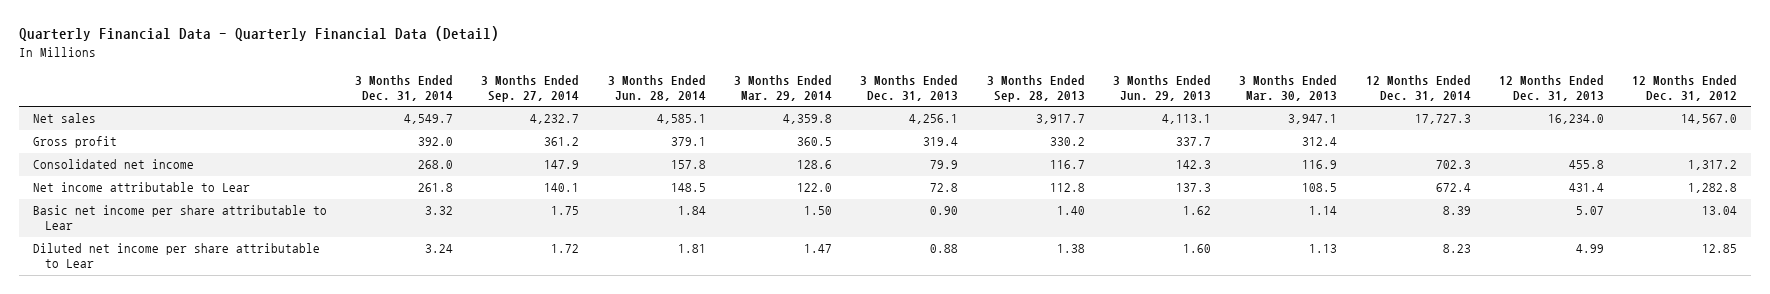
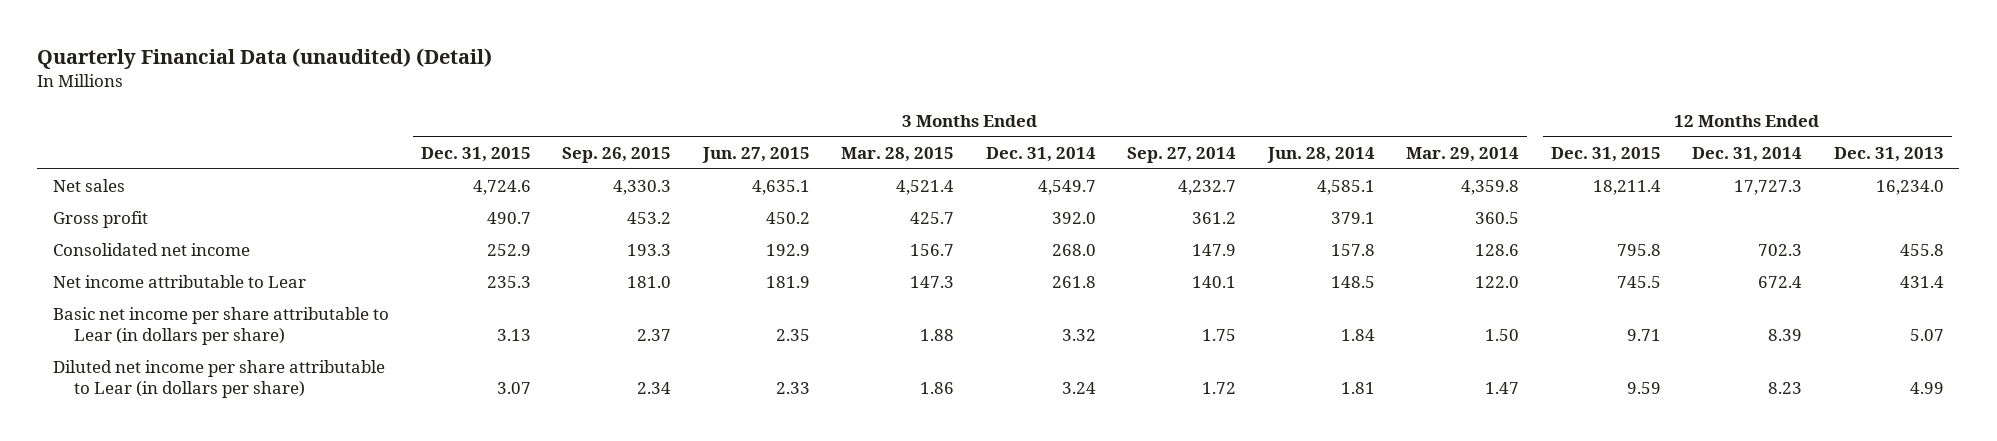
- Quarterly Financial Data - Quarterly Financial Data (Detail)
+ Quarterly Financial Data (unaudited) (Detail)
- | 3 Months Ended Dec. 31, 2014 | 3 Months Ended Sep. 27, 2014 | 3 Months Ended Jun. 28, 2014 | 3 Months Ended Mar. 29, 2014 | 3 Months Ended Dec. 31, 2013 | 3 Months Ended Sep. 28, 2013 | 3 Months Ended Jun. 29, 2013 | 3 Months Ended Mar. 30, 2013 | 12 Months Ended Dec. 31, 2014 | 12 Months Ended Dec. 31, 2013 | 12 Months Ended Dec. 31, 2012
+ | 3 Months Ended Dec. 31, 2015 | 3 Months Ended Sep. 26, 2015 | 3 Months Ended Jun. 27, 2015 | 3 Months Ended Mar. 28, 2015 | 3 Months Ended Dec. 31, 2014 | 3 Months Ended Sep. 27, 2014 | 3 Months Ended Jun. 28, 2014 | 3 Months Ended Mar. 29, 2014 | 12 Months Ended Dec. 31, 2015 | 12 Months Ended Dec. 31, 2014 | 12 Months Ended Dec. 31, 2013
- Basic net income per share attributable to Lear | 3.32 | 1.75 | 1.84 | 1.50 | 0.90 | 1.40 | 1.62 | 1.14 | 8.39 | 5.07 | 13.04
- Diluted net income per share attributable to Lear | 3.24 | 1.72 | 1.81 | 1.47 | 0.88 | 1.38 | 1.60 | 1.13 | 8.23 | 4.99 | 12.85
+ Basic net income per share attributable to Lear (in dollars per share) | 3.13 | 2.37 | 2.35 | 1.88 | 3.32 | 1.75 | 1.84 | 1.50 | 9.71 | 8.39 | 5.07
+ Diluted net income per share attributable to Lear (in dollars per share) | 3.07 | 2.34 | 2.33 | 1.86 | 3.24 | 1.72 | 1.81 | 1.47 | 9.59 | 8.23 | 4.99

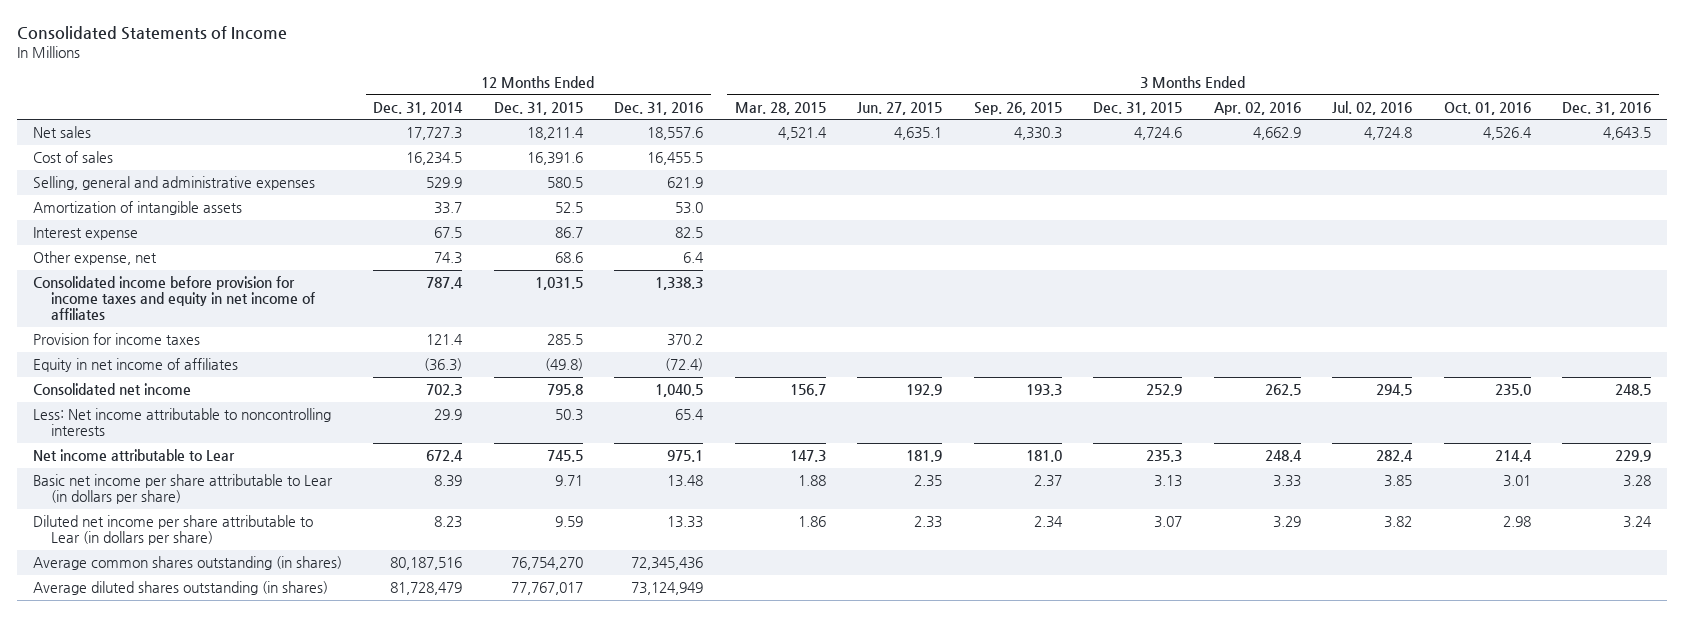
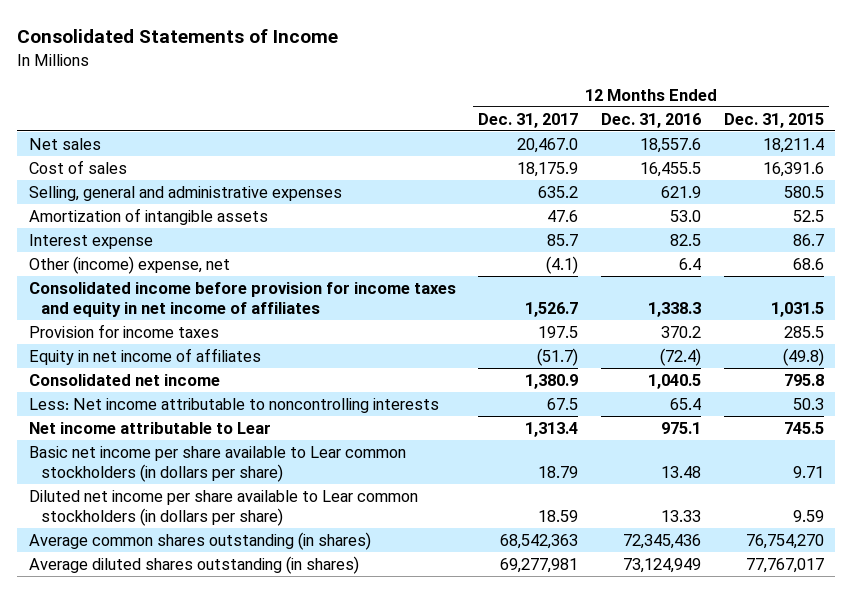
- | 12 Months Ended Dec. 31, 2014 | 12 Months Ended Dec. 31, 2015 | 12 Months Ended Dec. 31, 2016 | 3 Months Ended Mar. 28, 2015 | 3 Months Ended Jun. 27, 2015 | 3 Months Ended Sep. 26, 2015 | 3 Months Ended Dec. 31, 2015 | 3 Months Ended Apr. 02, 2016 | 3 Months Ended Jul. 02, 2016 | 3 Months Ended Oct. 01, 2016 | 3 Months Ended Dec. 31, 2016
+ | 12 Months Ended Dec. 31, 2017 | 12 Months Ended Dec. 31, 2016 | 12 Months Ended Dec. 31, 2015
- Other expense, net | 74.3 | 68.6 | 6.4 | | | | | | | |
+ Other (income) expense, net | (4.1) | 6.4 | 68.6
- Basic net income per share attributable to Lear (in dollars per share) | 8.39 | 9.71 | 13.48 | 1.88 | 2.35 | 2.37 | 3.13 | 3.33 | 3.85 | 3.01 | 3.28
- Diluted net income per share attributable to Lear (in dollars per share) | 8.23 | 9.59 | 13.33 | 1.86 | 2.33 | 2.34 | 3.07 | 3.29 | 3.82 | 2.98 | 3.24
+ Basic net income per share available to Lear common stockholders (in dollars per share) | 18.79 | 13.48 | 9.71
+ Diluted net income per share available to Lear common stockholders (in dollars per share) | 18.59 | 13.33 | 9.59

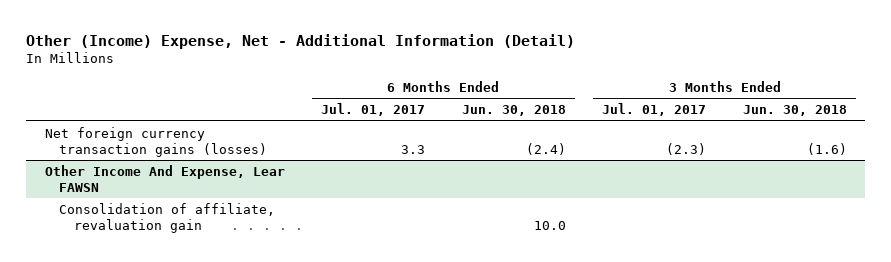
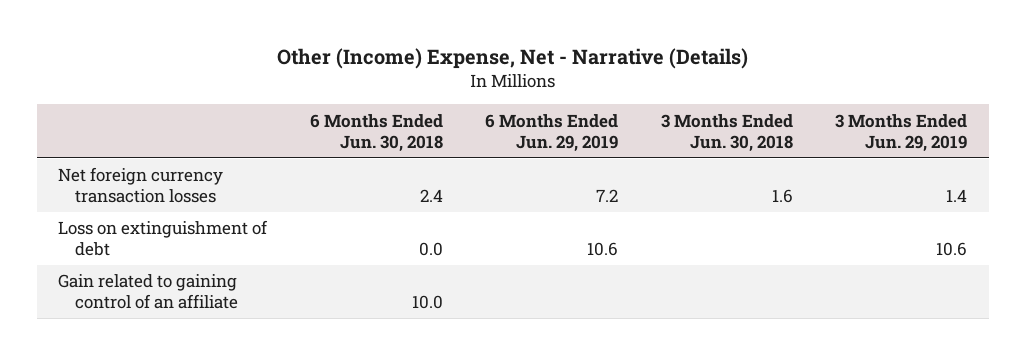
- Other (Income) Expense, Net - Additional Information (Detail)
+ Other (Income) Expense, Net - Narrative (Details)
- | 6 Months Ended Jul. 01, 2017 | 6 Months Ended Jun. 30, 2018 | 3 Months Ended Jul. 01, 2017 | 3 Months Ended Jun. 30, 2018
+ | 6 Months Ended Jun. 30, 2018 | 6 Months Ended Jun. 29, 2019 | 3 Months Ended Jun. 30, 2018 | 3 Months Ended Jun. 29, 2019
- Net foreign currency transaction gains (losses) | 3.3 | (2.4) | (2.3) | (1.6)
- Other Income And Expense, Lear FAWSN
- Consolidation of affiliate, revaluation gain | | 10.0 | |
+ Net foreign currency transaction losses | 2.4 | 7.2 | 1.6 | 1.4
+ Loss on extinguishment of debt | 0.0 | 10.6 | | 10.6
+ Gain related to gaining control of an affiliate | 10.0 | | |

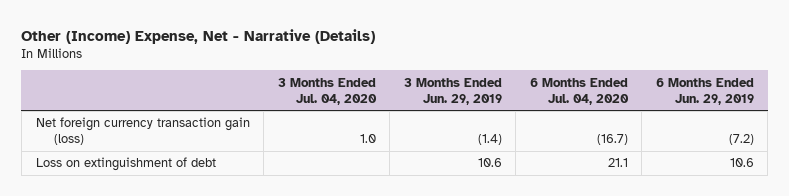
- | 6 Months Ended Jun. 30, 2018 | 6 Months Ended Jun. 29, 2019 | 3 Months Ended Jun. 30, 2018 | 3 Months Ended Jun. 29, 2019
+ | 3 Months Ended Jul. 04, 2020 | 3 Months Ended Jun. 29, 2019 | 6 Months Ended Jul. 04, 2020 | 6 Months Ended Jun. 29, 2019
- Net foreign currency transaction losses | 2.4 | 7.2 | 1.6 | 1.4
+ Net foreign currency transaction gain (loss) | 1.0 | (1.4) | (16.7) | (7.2)
- Gain related to gaining control of an affiliate | 10.0 | | |

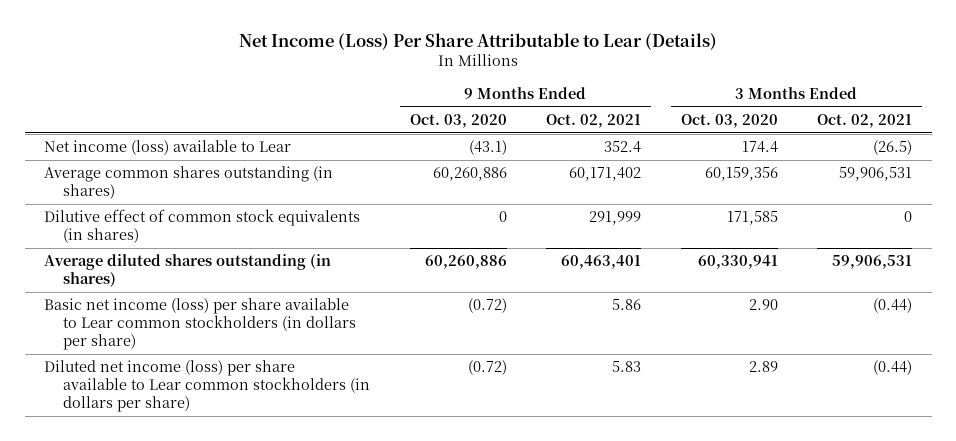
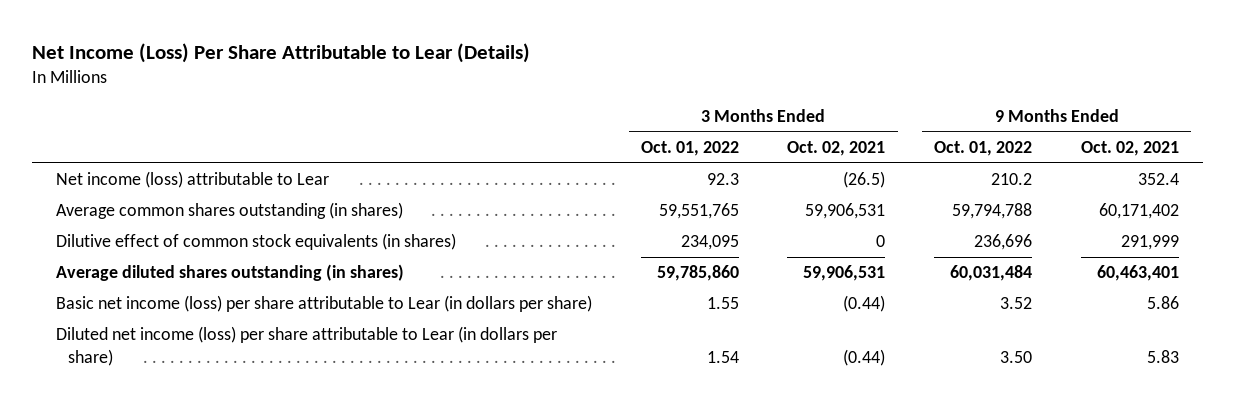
- | 9 Months Ended Oct. 03, 2020 | 9 Months Ended Oct. 02, 2021 | 3 Months Ended Oct. 03, 2020 | 3 Months Ended Oct. 02, 2021
+ | 3 Months Ended Oct. 01, 2022 | 3 Months Ended Oct. 02, 2021 | 9 Months Ended Oct. 01, 2022 | 9 Months Ended Oct. 02, 2021
- Net income (loss) available to Lear | (43.1) | 352.4 | 174.4 | (26.5)
+ Net income (loss) attributable to Lear | 92.3 | (26.5) | 210.2 | 352.4
- Basic net income (loss) per share available to Lear common stockholders (in dollars per share) | (0.72) | 5.86 | 2.90 | (0.44)
- Diluted net income (loss) per share available to Lear common stockholders (in dollars per share) | (0.72) | 5.83 | 2.89 | (0.44)
+ Basic net income (loss) per share attributable to Lear (in dollars per share) | 1.55 | (0.44) | 3.52 | 5.86
+ Diluted net income (loss) per share attributable to Lear (in dollars per share) | 1.54 | (0.44) | 3.50 | 5.83

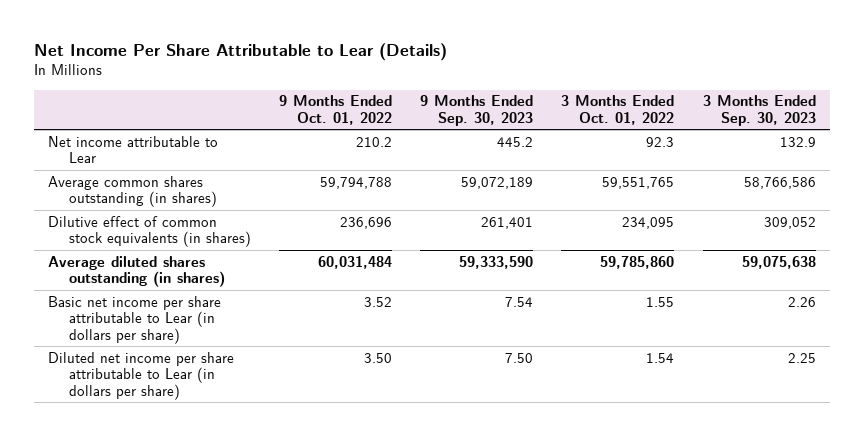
- Net Income (Loss) Per Share Attributable to Lear (Details)
+ Net Income Per Share Attributable to Lear (Details)
- | 3 Months Ended Oct. 01, 2022 | 3 Months Ended Oct. 02, 2021 | 9 Months Ended Oct. 01, 2022 | 9 Months Ended Oct. 02, 2021
+ | 9 Months Ended Oct. 01, 2022 | 9 Months Ended Sep. 30, 2023 | 3 Months Ended Oct. 01, 2022 | 3 Months Ended Sep. 30, 2023
- Net income (loss) attributable to Lear | 92.3 | (26.5) | 210.2 | 352.4
+ Net income attributable to Lear | 210.2 | 445.2 | 92.3 | 132.9
- Basic net income (loss) per share attributable to Lear (in dollars per share) | 1.55 | (0.44) | 3.52 | 5.86
- Diluted net income (loss) per share attributable to Lear (in dollars per share) | 1.54 | (0.44) | 3.50 | 5.83
+ Basic net income per share attributable to Lear (in dollars per share) | 3.52 | 7.54 | 1.55 | 2.26
+ Diluted net income per share attributable to Lear (in dollars per share) | 3.50 | 7.50 | 1.54 | 2.25

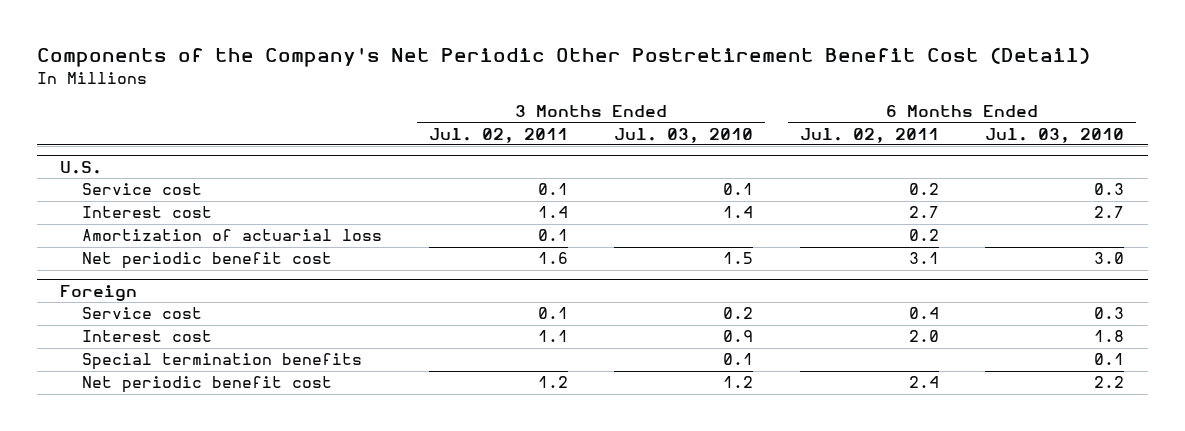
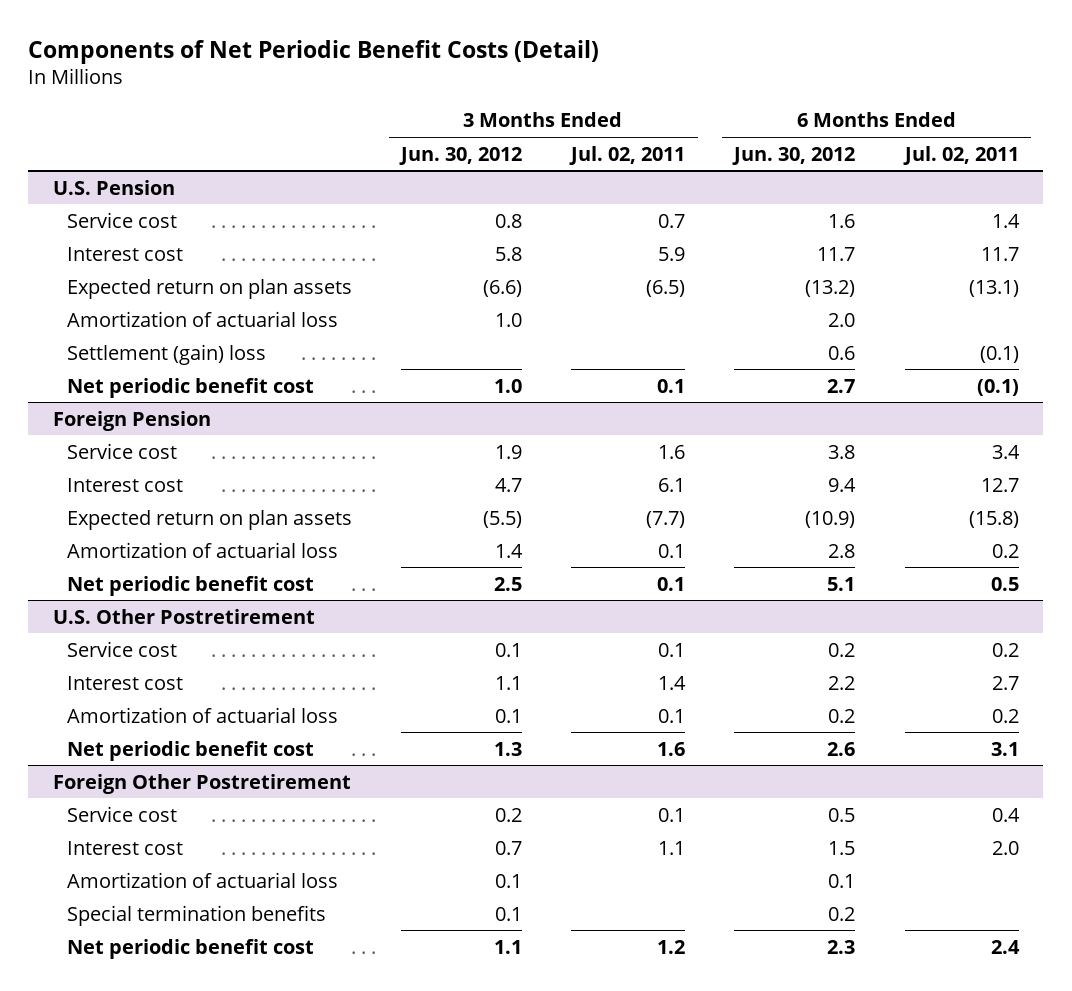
- Components of the Company's Net Periodic Other Postretirement Benefit Cost (Detail)
+ Components of Net Periodic Benefit Costs (Detail)
- | 3 Months Ended Jul. 02, 2011 | 3 Months Ended Jul. 03, 2010 | 6 Months Ended Jul. 02, 2011 | 6 Months Ended Jul. 03, 2010
+ | 3 Months Ended Jun. 30, 2012 | 3 Months Ended Jul. 02, 2011 | 6 Months Ended Jun. 30, 2012 | 6 Months Ended Jul. 02, 2011
- U.S.
+ U.S. Pension
+ Service cost | 0.8 | 0.7 | 1.6 | 1.4
+ Interest cost | 5.8 | 5.9 | 11.7 | 11.7
+ Expected return on plan assets | (6.6) | (6.5) | (13.2) | (13.1)
+ Amortization of actuarial loss | 1.0 | | 2.0 |
+ Settlement (gain) loss | | | 0.6 | (0.1)
+ Net periodic benefit cost | 1.0 | 0.1 | 2.7 | (0.1)
+ Foreign Pension
+ Service cost | 1.9 | 1.6 | 3.8 | 3.4
+ Interest cost | 4.7 | 6.1 | 9.4 | 12.7
+ Expected return on plan assets | (5.5) | (7.7) | (10.9) | (15.8)
+ Amortization of actuarial loss | 1.4 | 0.1 | 2.8 | 0.2
+ Net periodic benefit cost | 2.5 | 0.1 | 5.1 | 0.5
+ U.S. Other Postretirement
- Foreign
+ Foreign Other Postretirement
+ Amortization of actuarial loss | 0.1 | | 0.1 |

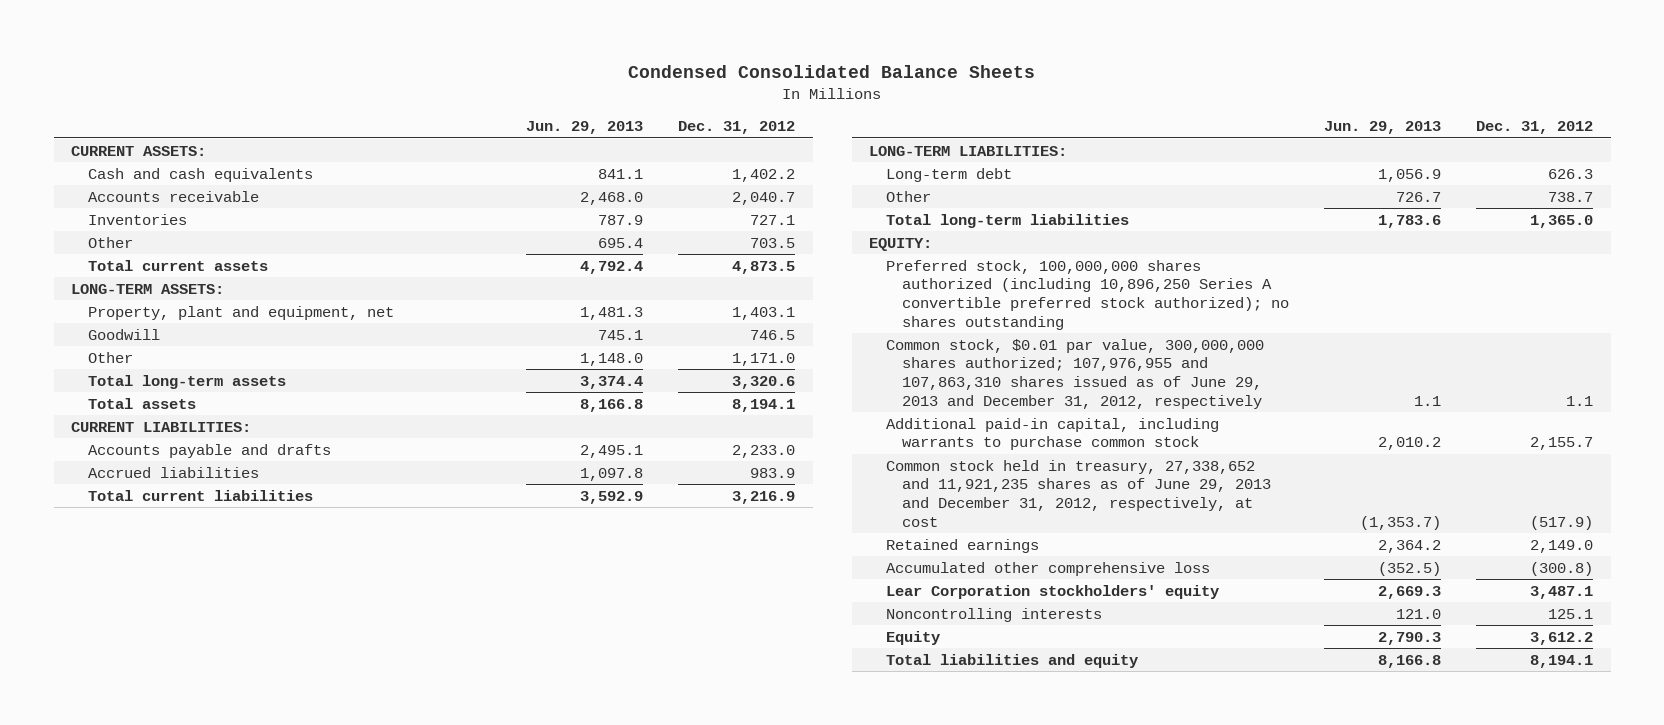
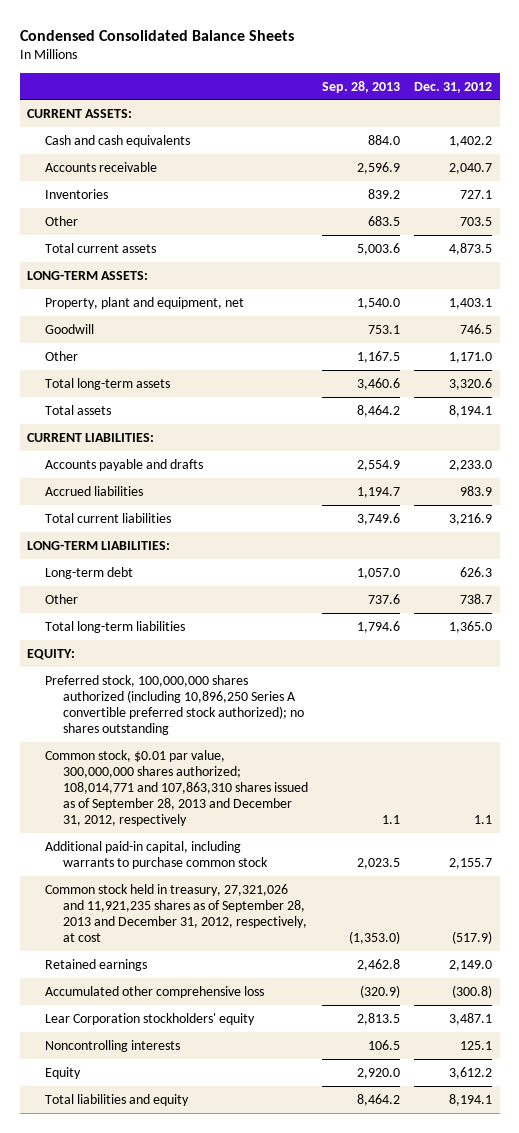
- | Jun. 29, 2013 | Dec. 31, 2012
+ | Sep. 28, 2013 | Dec. 31, 2012
- Common stock, $0.01 par value, 300,000,000 shares authorized; 107,976,955 and 107,863,310 shares issued as of June 29, 2013 and December 31, 2012, respectively | 1.1 | 1.1
+ Common stock, $0.01 par value, 300,000,000 shares authorized; 108,014,771 and 107,863,310 shares issued as of September 28, 2013 and December 31, 2012, respectively | 1.1 | 1.1
- Common stock held in treasury, 27,338,652 and 11,921,235 shares as of June 29, 2013 and December 31, 2012, respectively, at cost | (1,353.7) | (517.9)
+ Common stock held in treasury, 27,321,026 and 11,921,235 shares as of September 28, 2013 and December 31, 2012, respectively, at cost | (1,353.0) | (517.9)

